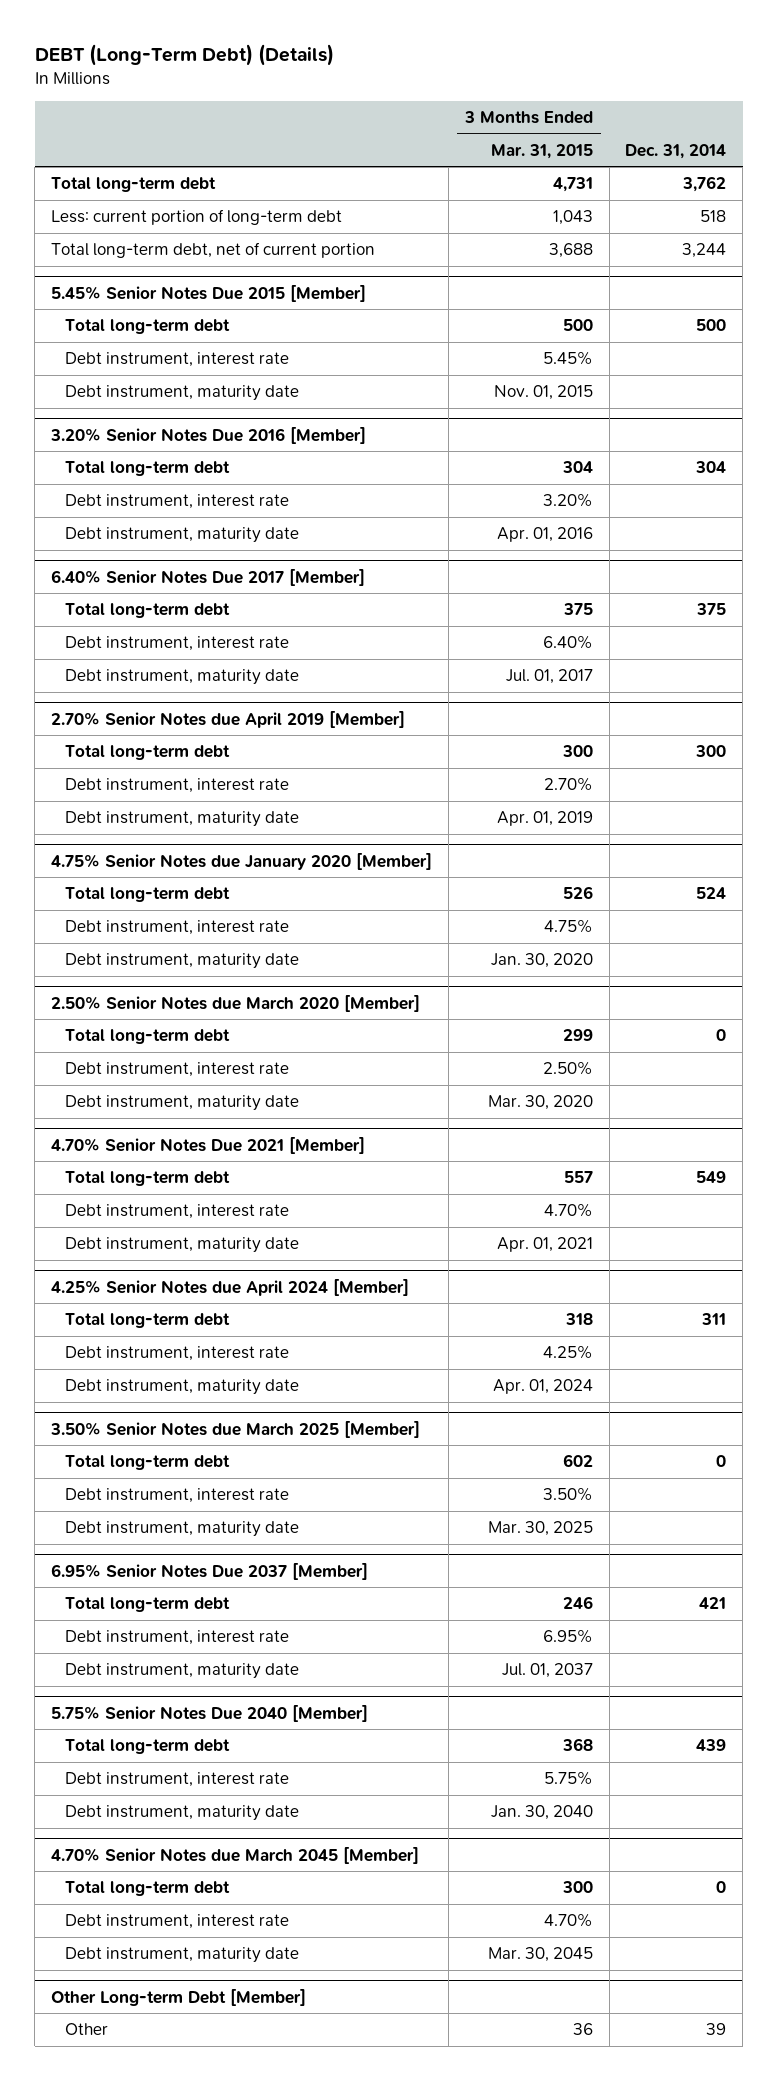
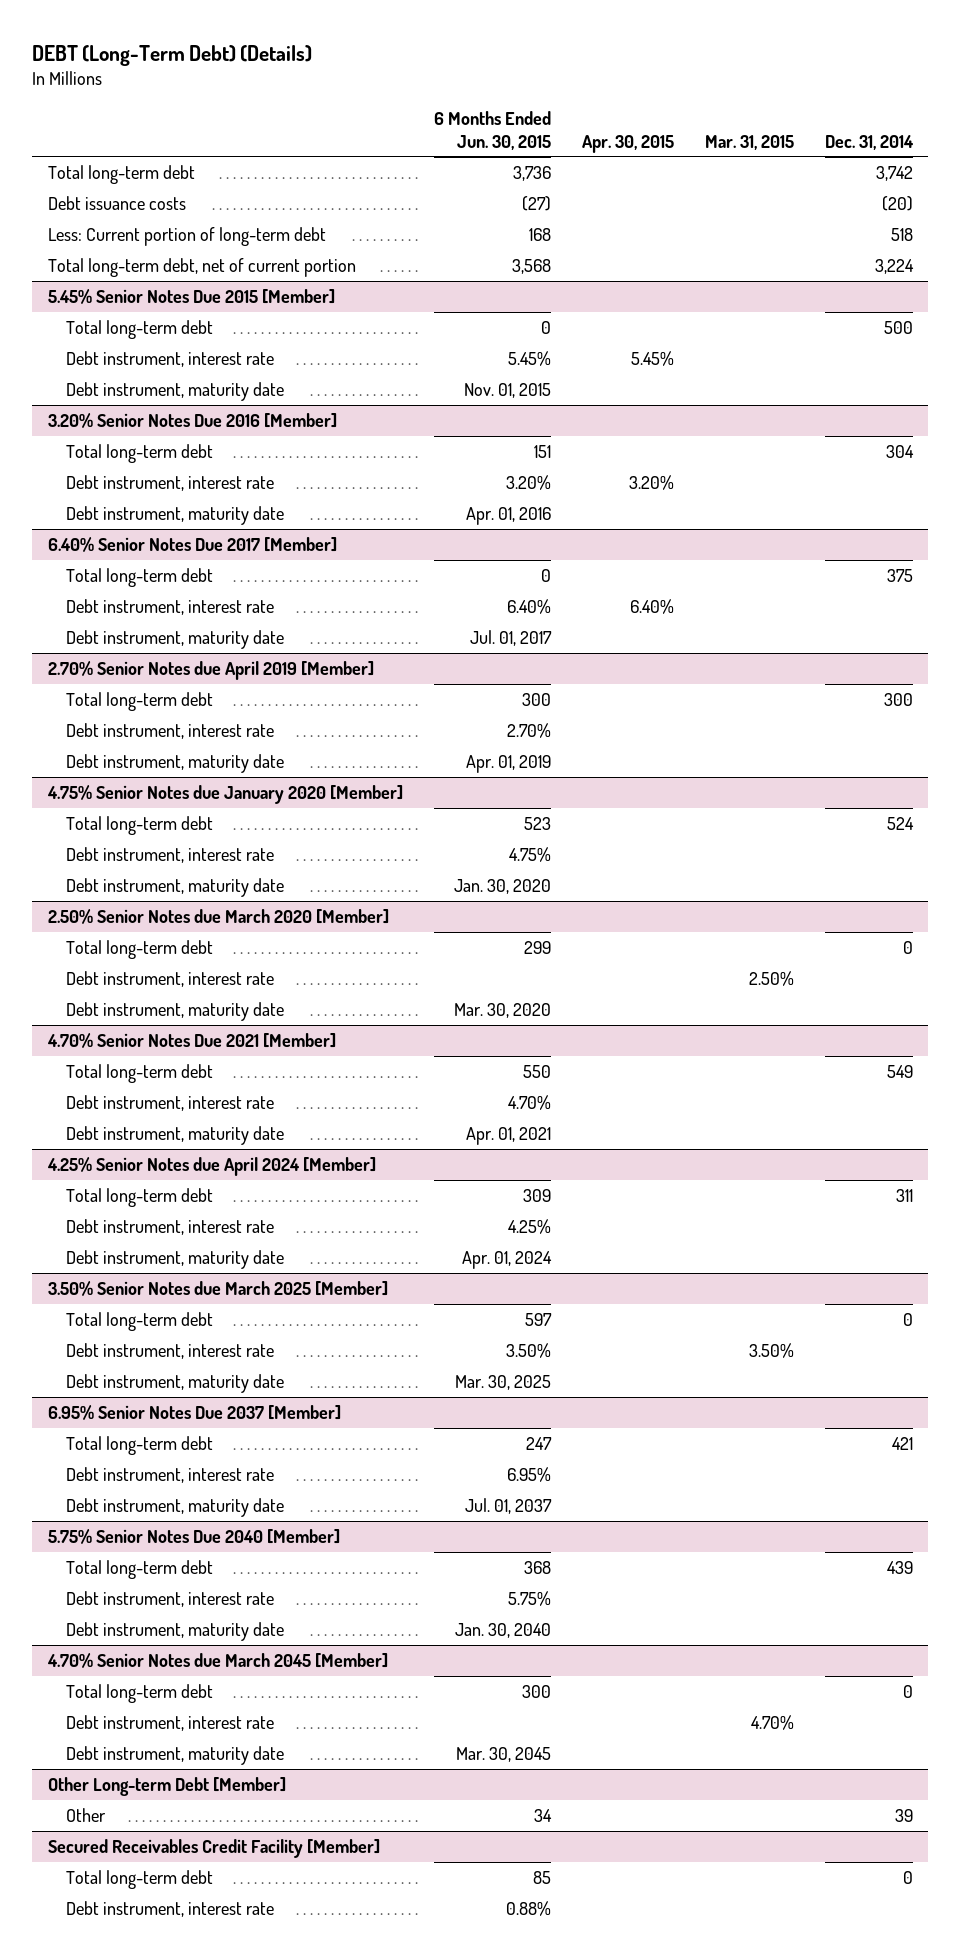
- | 3 Months Ended Mar. 31, 2015 | Dec. 31, 2014
+ | 6 Months Ended Jun. 30, 2015 | Apr. 30, 2015 | Mar. 31, 2015 | Dec. 31, 2014
- Total long-term debt | 4,731 | 3,762
- Less: current portion of long-term debt | 1,043 | 518
- Total long-term debt, net of current portion | 3,688 | 3,244
+ Total long-term debt | 3,736 | | | 3,742
+ Debt issuance costs | (27) | | | (20)
+ Less: Current portion of long-term debt | 168 | | | 518
+ Total long-term debt, net of current portion | 3,568 | | | 3,224
+ Secured Receivables Credit Facility [Member]
+ Total long-term debt | 85 | | | 0
+ Debt instrument, interest rate | 0.88% | | |

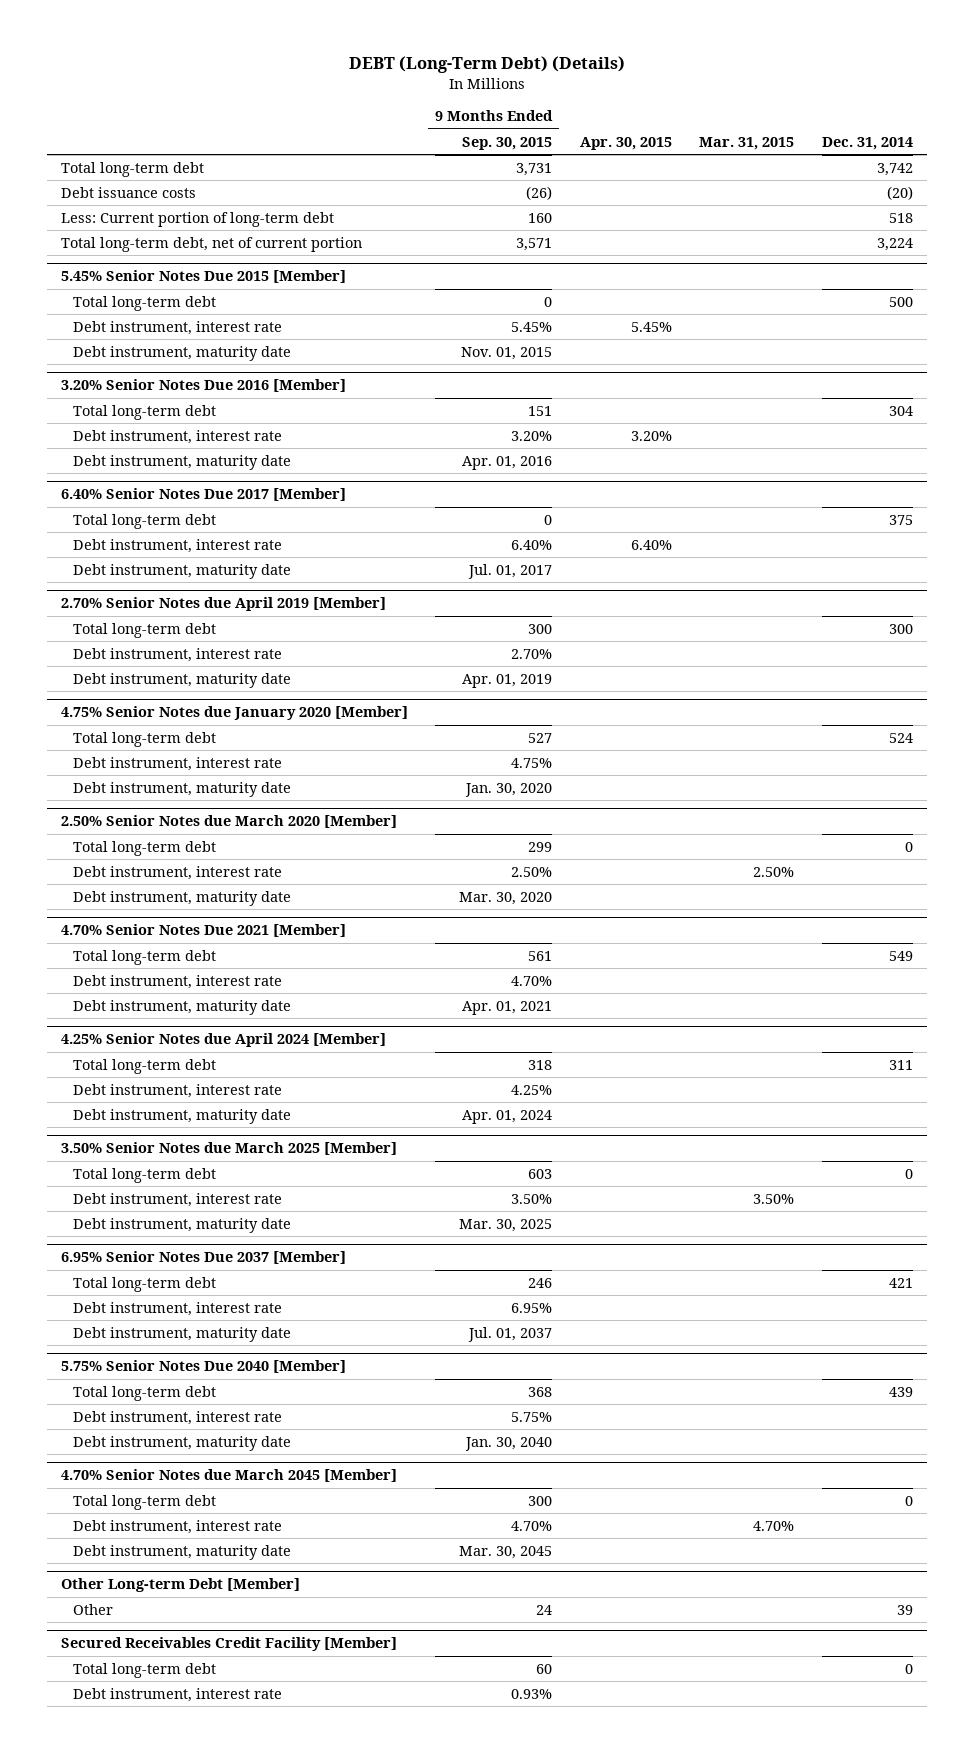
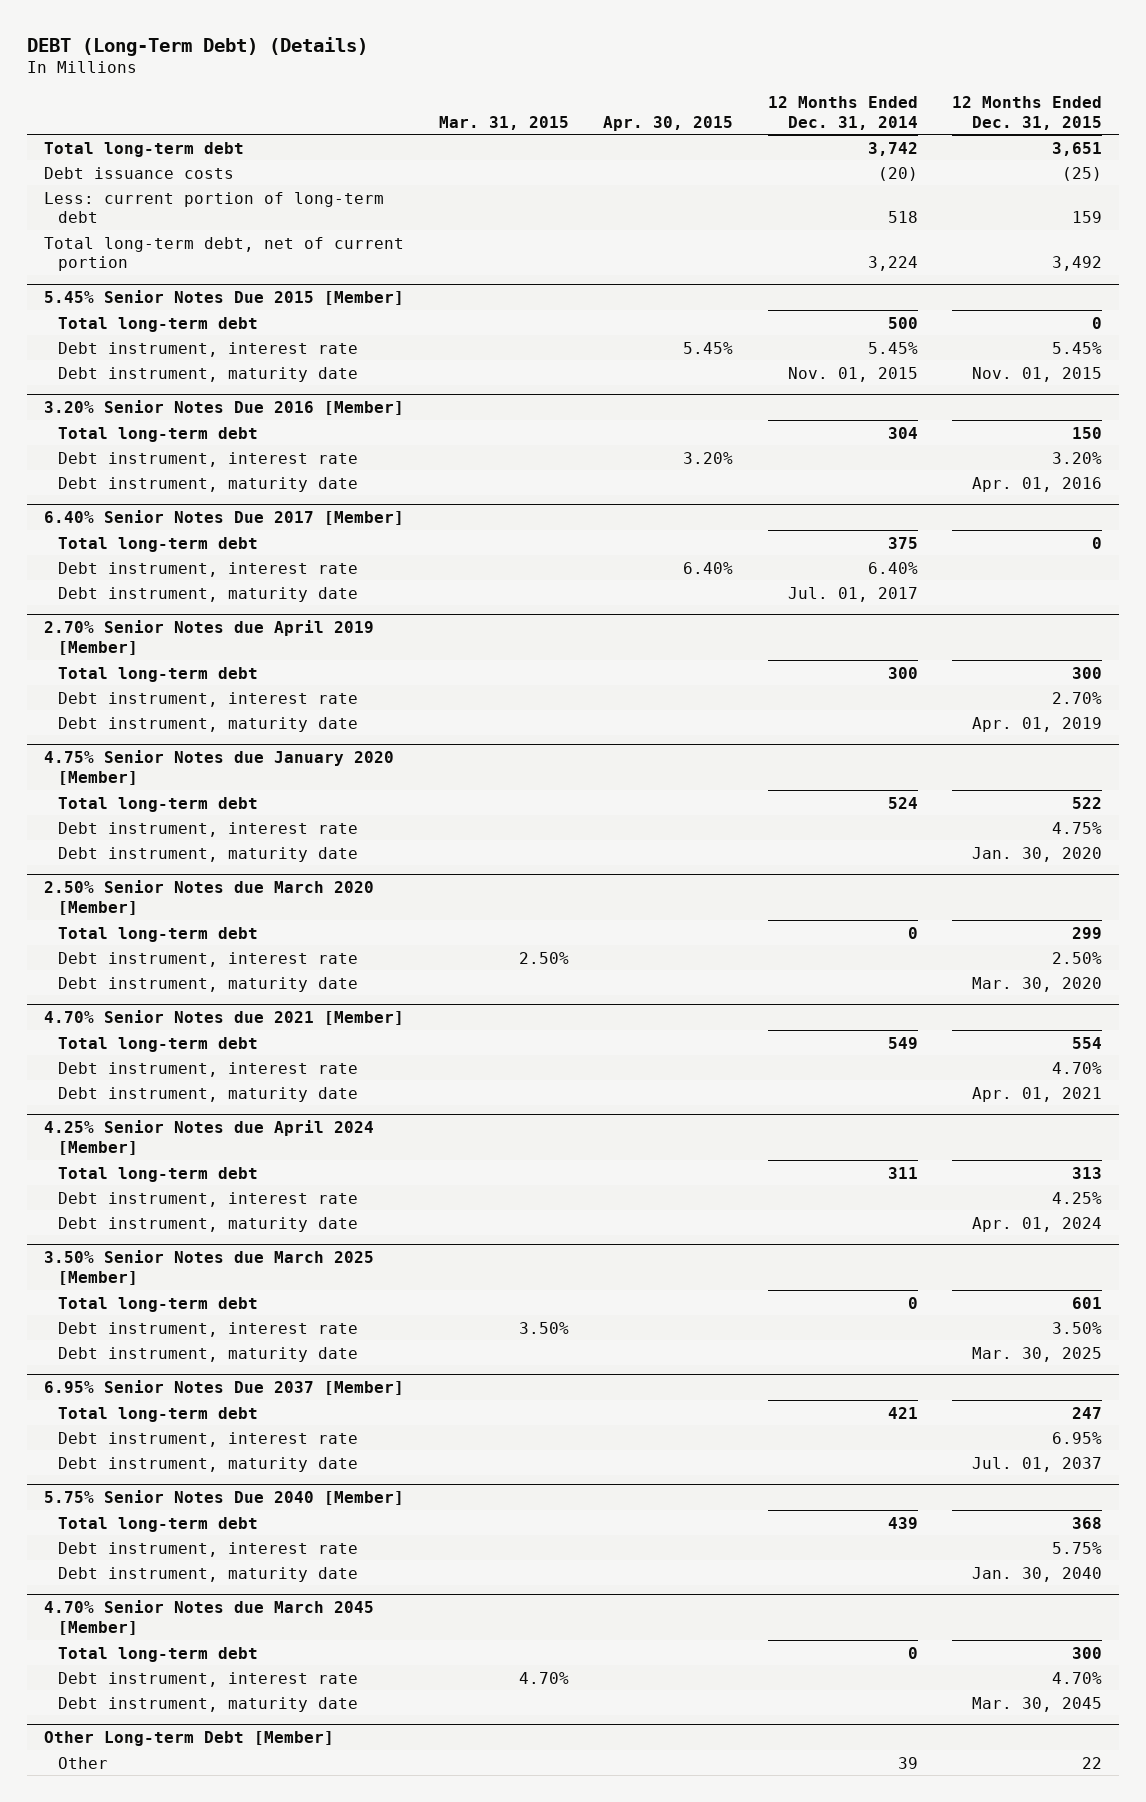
- | 9 Months Ended Sep. 30, 2015 | Apr. 30, 2015 | Mar. 31, 2015 | Dec. 31, 2014
+ | Mar. 31, 2015 | Apr. 30, 2015 | 12 Months Ended Dec. 31, 2014 | 12 Months Ended Dec. 31, 2015
- Less: Current portion of long-term debt | 160 | | | 518
+ Less: current portion of long-term debt | | | 518 | 159
- 4.70% Senior Notes Due 2021 [Member]
+ 4.70% Senior Notes due 2021 [Member]
- Secured Receivables Credit Facility [Member]
- Total long-term debt | 60 | | | 0
- Debt instrument, interest rate | 0.93% | | |

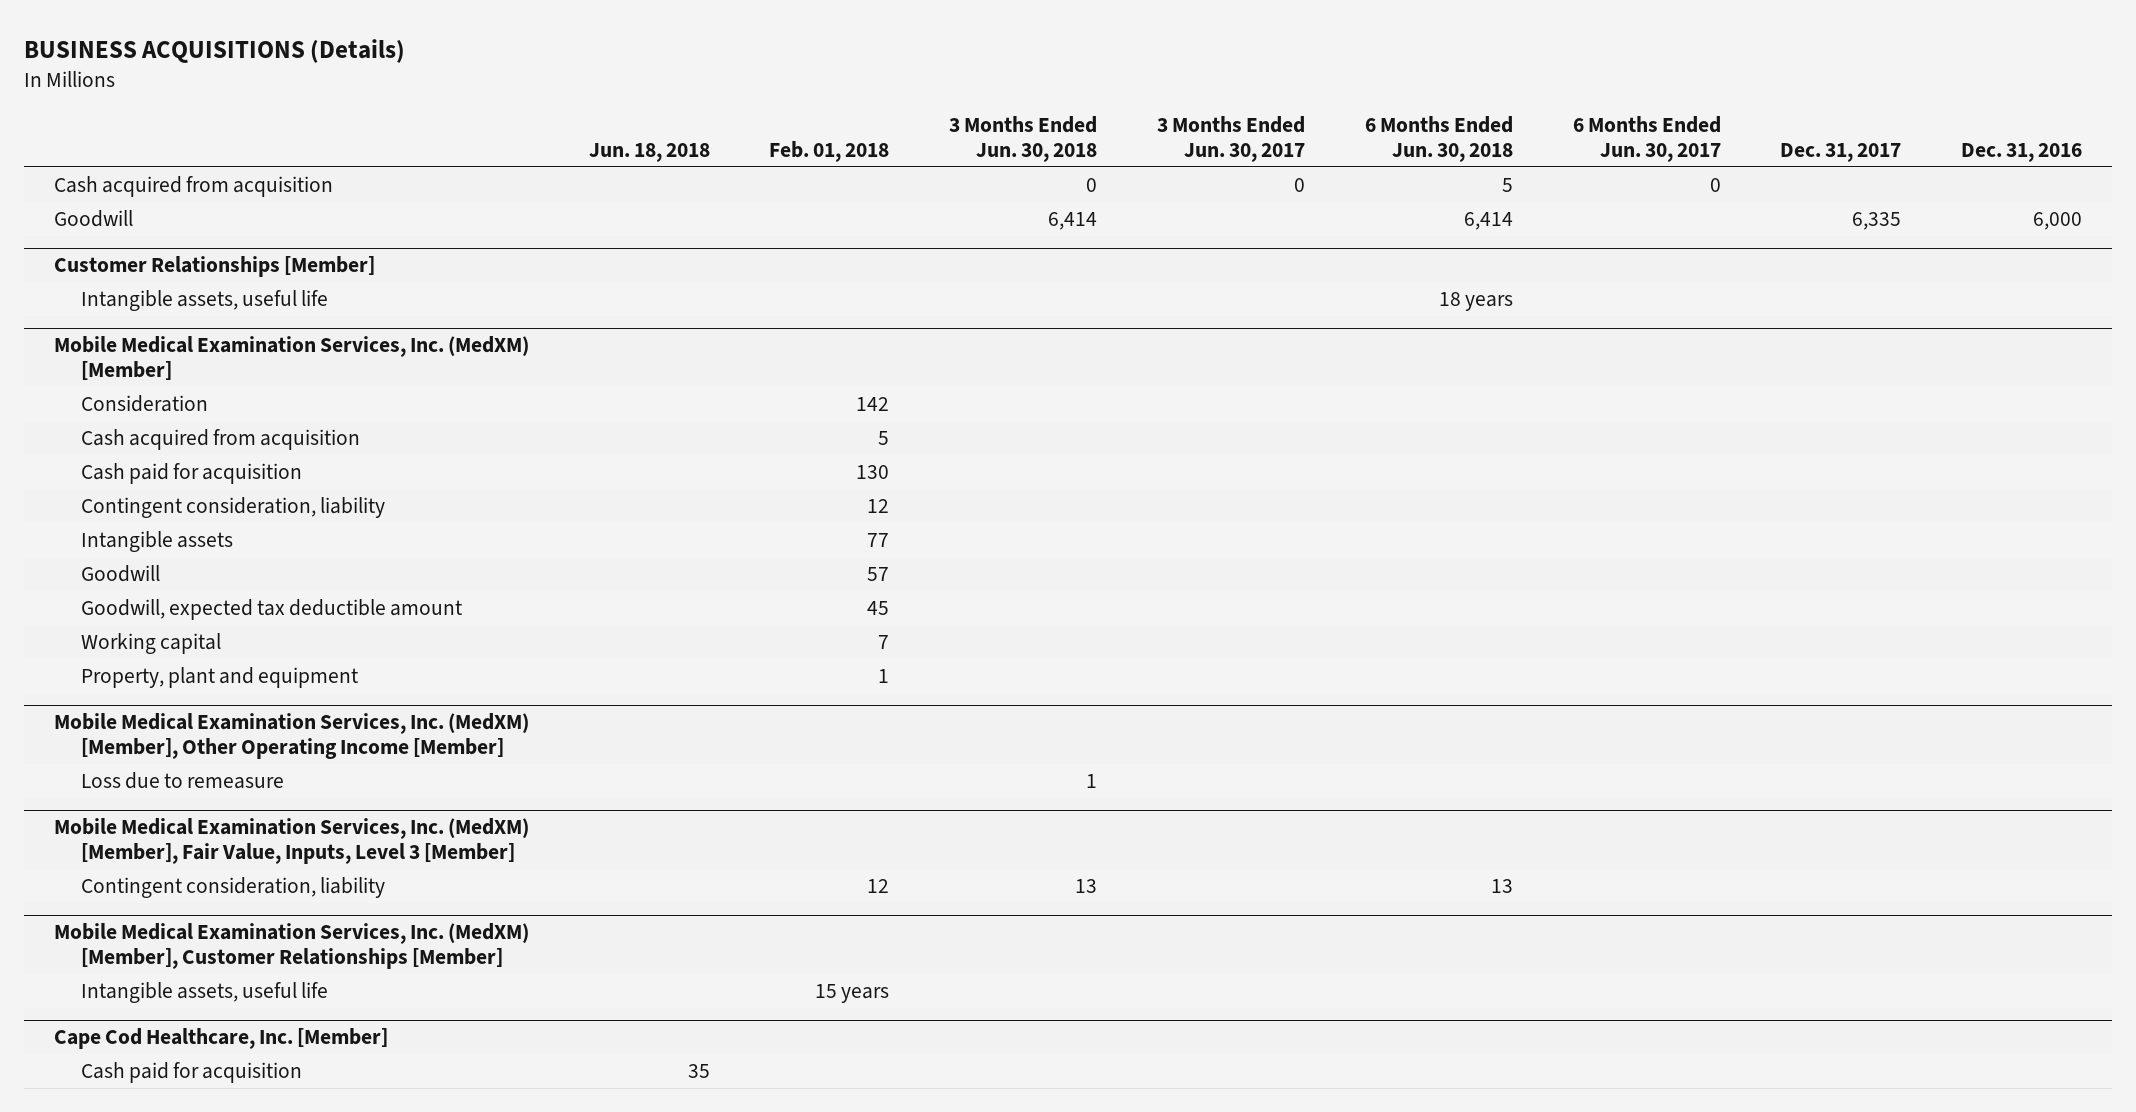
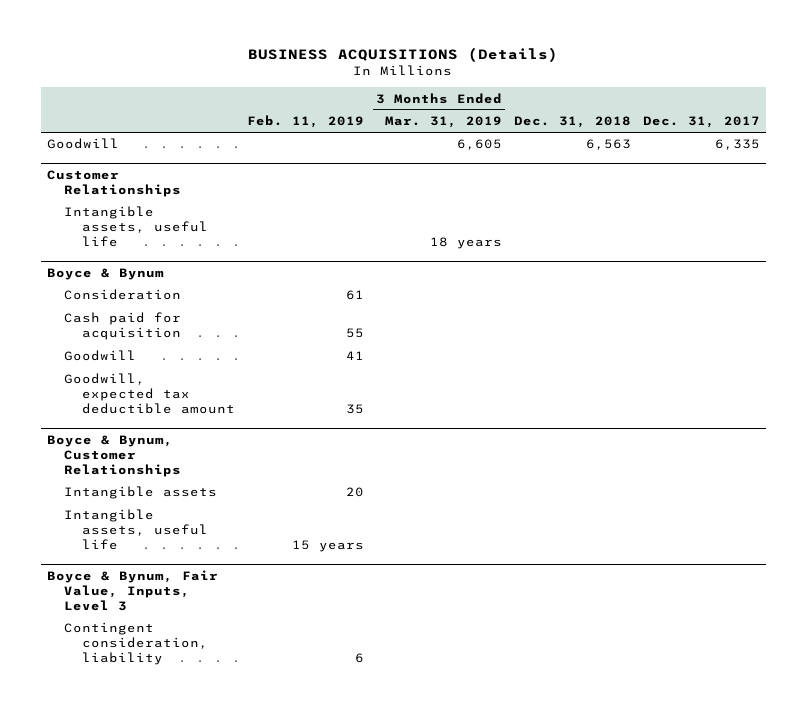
- | Jun. 18, 2018 | Feb. 01, 2018 | 3 Months Ended Jun. 30, 2018 | 3 Months Ended Jun. 30, 2017 | 6 Months Ended Jun. 30, 2018 | 6 Months Ended Jun. 30, 2017 | Dec. 31, 2017 | Dec. 31, 2016
+ | Feb. 11, 2019 | 3 Months Ended Mar. 31, 2019 | Dec. 31, 2018 | Dec. 31, 2017
- Cash acquired from acquisition | | | 0 | 0 | 5 | 0 | |
- Customer Relationships [Member]
+ Customer Relationships
- Mobile Medical Examination Services, Inc. (MedXM) [Member]
- Consideration | | 142 | | | | | |
- Cash acquired from acquisition | | 5 | | | | | |
- Cash paid for acquisition | | 130 | | | | | |
- Contingent consideration, liability | | 12 | | | | | |
- Intangible assets | | 77 | | | | | |
- Goodwill | | 57 | | | | | |
- Goodwill, expected tax deductible amount | | 45 | | | | | |
- Working capital | | 7 | | | | | |
- Property, plant and equipment | | 1 | | | | | |
- Mobile Medical Examination Services, Inc. (MedXM) [Member], Other Operating Income [Member]
- Loss due to remeasure | | | 1 | | | | |
- Mobile Medical Examination Services, Inc. (MedXM) [Member], Fair Value, Inputs, Level 3 [Member]
- Contingent consideration, liability | | 12 | 13 | | 13 | | |
- Mobile Medical Examination Services, Inc. (MedXM) [Member], Customer Relationships [Member]
- Intangible assets, useful life | | 15 years | | | | | |
- Cape Cod Healthcare, Inc. [Member]
- Cash paid for acquisition | 35 | | | | | | |
+ Boyce & Bynum
+ Consideration | 61 | | |
+ Cash paid for acquisition | 55 | | |
+ Goodwill | 41 | | |
+ Goodwill, expected tax deductible amount | 35 | | |
+ Boyce & Bynum, Customer Relationships
+ Intangible assets | 20 | | |
+ Intangible assets, useful life | 15 years | | |
+ Boyce & Bynum, Fair Value, Inputs, Level 3
+ Contingent consideration, liability | 6 | | |

